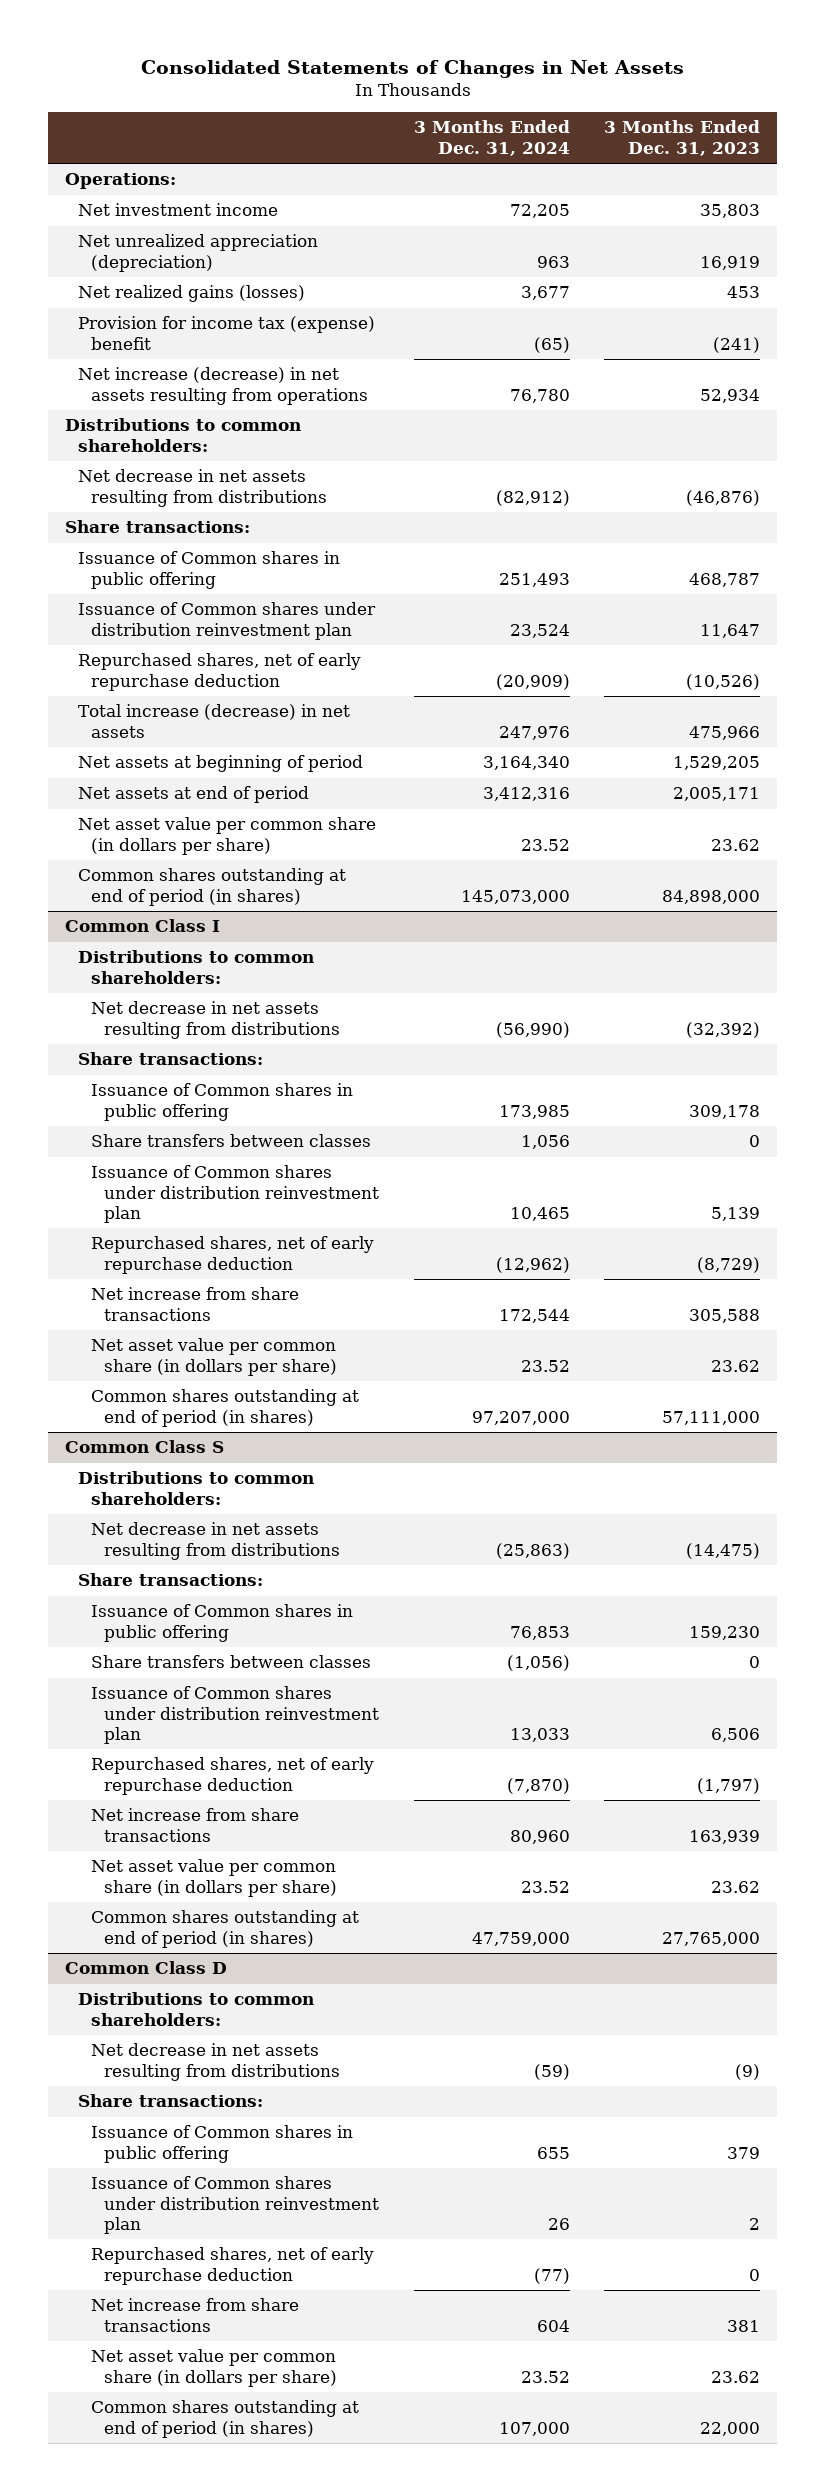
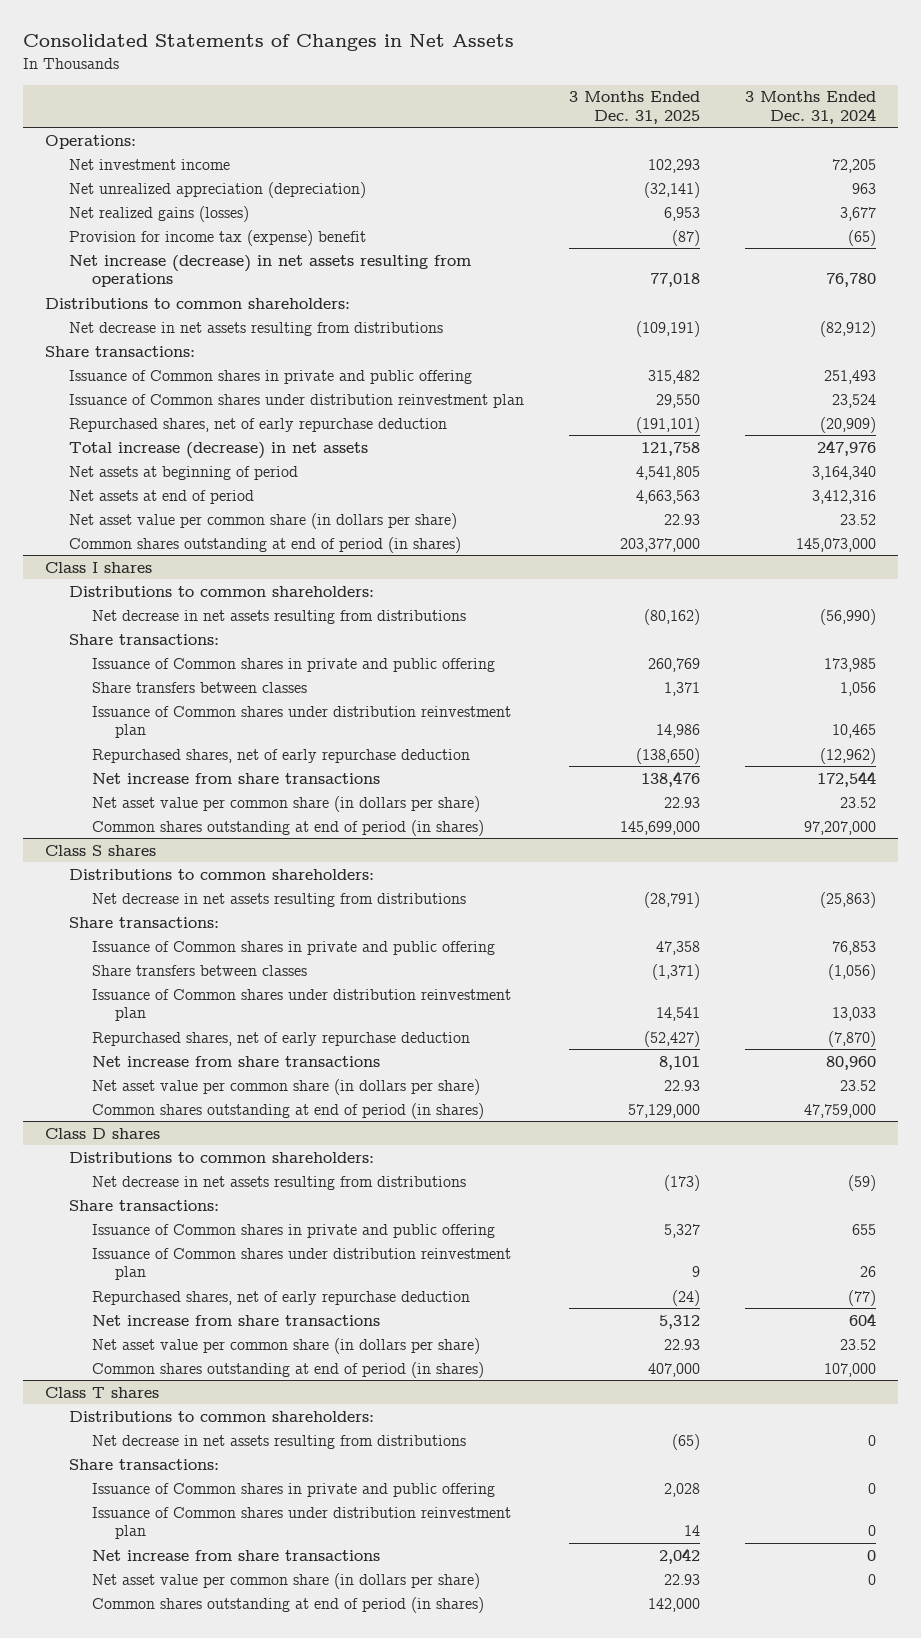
- | 3 Months Ended Dec. 31, 2024 | 3 Months Ended Dec. 31, 2023
+ | 3 Months Ended Dec. 31, 2025 | 3 Months Ended Dec. 31, 2024
- Issuance of Common shares in public offering | 251,493 | 468,787
+ Issuance of Common shares in private and public offering | 315,482 | 251,493
- Common Class I
+ Class I shares
- Issuance of Common shares in public offering | 173,985 | 309,178
+ Issuance of Common shares in private and public offering | 260,769 | 173,985
- Common Class S
+ Class S shares
- Issuance of Common shares in public offering | 76,853 | 159,230
+ Issuance of Common shares in private and public offering | 47,358 | 76,853
- Common Class D
+ Class D shares
- Issuance of Common shares in public offering | 655 | 379
+ Issuance of Common shares in private and public offering | 5,327 | 655
+ Class T shares
+ Distributions to common shareholders:
+ Net decrease in net assets resulting from distributions | (65) | 0
+ Share transactions:
+ Issuance of Common shares in private and public offering | 2,028 | 0
+ Issuance of Common shares under distribution reinvestment plan | 14 | 0
+ Net increase from share transactions | 2,042 | 0
+ Net asset value per common share (in dollars per share) | 22.93 | 0
+ Common shares outstanding at end of period (in shares) | 142,000 |

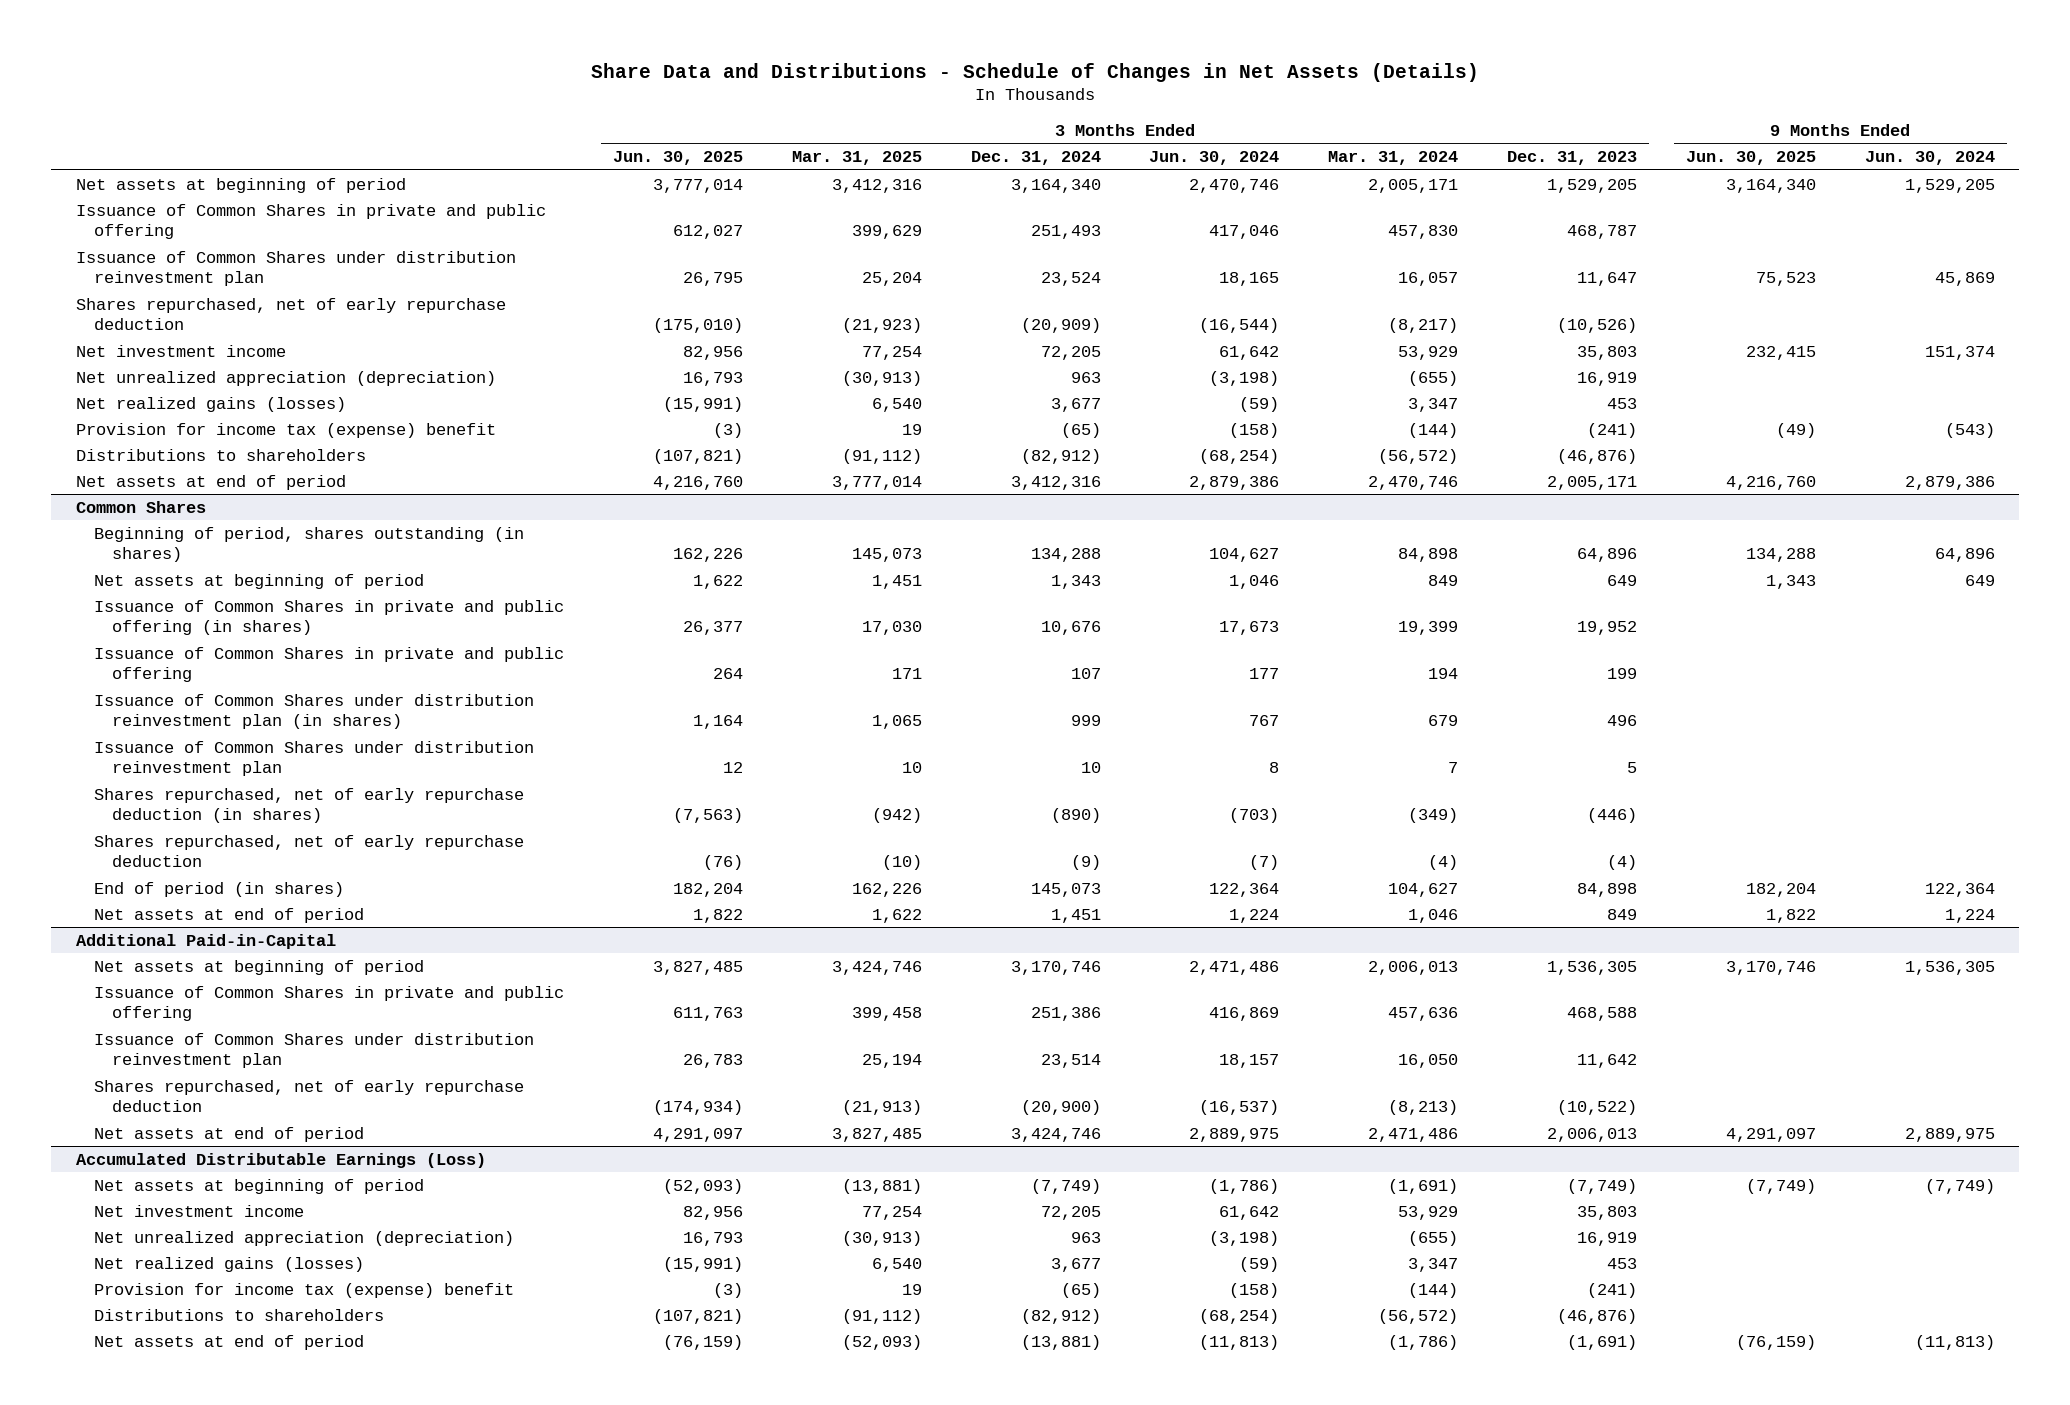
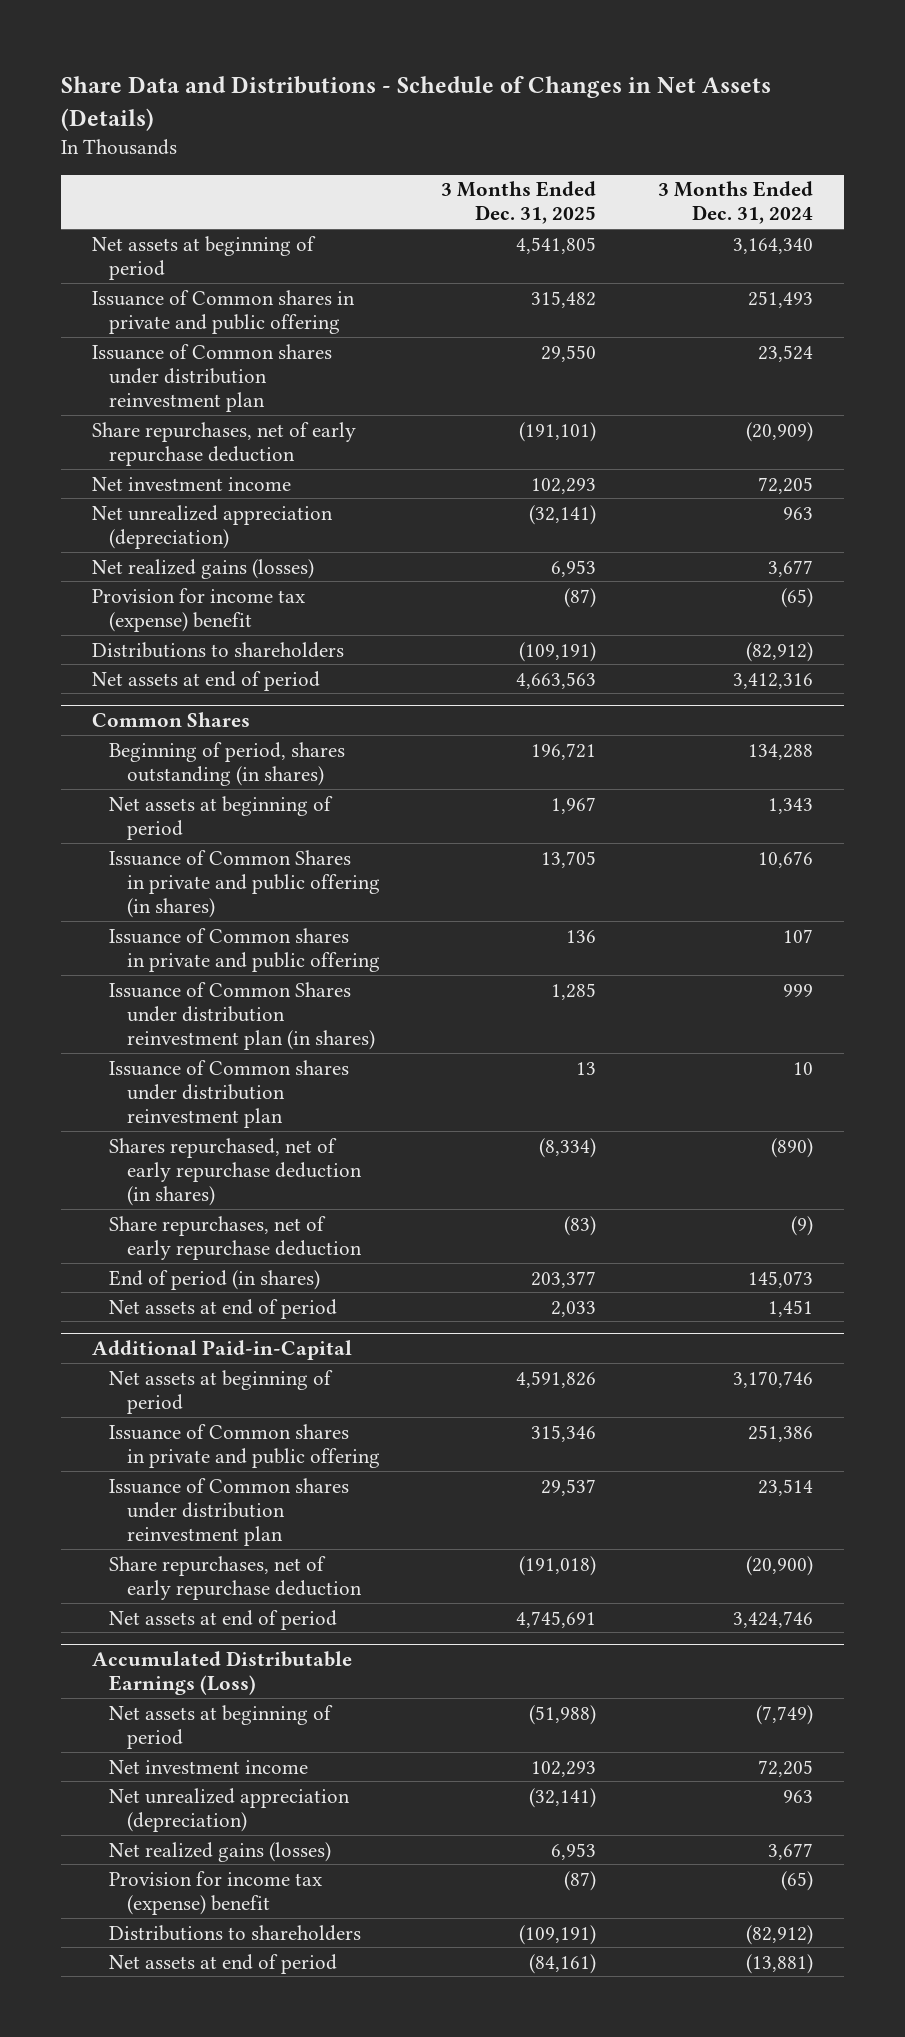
- | 3 Months Ended Jun. 30, 2025 | 3 Months Ended Mar. 31, 2025 | 3 Months Ended Dec. 31, 2024 | 3 Months Ended Jun. 30, 2024 | 3 Months Ended Mar. 31, 2024 | 3 Months Ended Dec. 31, 2023 | 9 Months Ended Jun. 30, 2025 | 9 Months Ended Jun. 30, 2024
+ | 3 Months Ended Dec. 31, 2025 | 3 Months Ended Dec. 31, 2024
- Issuance of Common Shares in private and public offering | 612,027 | 399,629 | 251,493 | 417,046 | 457,830 | 468,787 | |
- Issuance of Common Shares under distribution reinvestment plan | 26,795 | 25,204 | 23,524 | 18,165 | 16,057 | 11,647 | 75,523 | 45,869
- Shares repurchased, net of early repurchase deduction | (175,010) | (21,923) | (20,909) | (16,544) | (8,217) | (10,526) | |
+ Issuance of Common shares in private and public offering | 315,482 | 251,493
+ Issuance of Common shares under distribution reinvestment plan | 29,550 | 23,524
+ Share repurchases, net of early repurchase deduction | (191,101) | (20,909)
@ Common Shares
- Issuance of Common Shares in private and public offering | 264 | 171 | 107 | 177 | 194 | 199 | |
+ Issuance of Common shares in private and public offering | 136 | 107
- Issuance of Common Shares under distribution reinvestment plan | 12 | 10 | 10 | 8 | 7 | 5 | |
+ Issuance of Common shares under distribution reinvestment plan | 13 | 10
- Shares repurchased, net of early repurchase deduction | (76) | (10) | (9) | (7) | (4) | (4) | |
+ Share repurchases, net of early repurchase deduction | (83) | (9)
@ Additional Paid-in-Capital
- Issuance of Common Shares in private and public offering | 611,763 | 399,458 | 251,386 | 416,869 | 457,636 | 468,588 | |
- Issuance of Common Shares under distribution reinvestment plan | 26,783 | 25,194 | 23,514 | 18,157 | 16,050 | 11,642 | |
- Shares repurchased, net of early repurchase deduction | (174,934) | (21,913) | (20,900) | (16,537) | (8,213) | (10,522) | |
+ Issuance of Common shares in private and public offering | 315,346 | 251,386
+ Issuance of Common shares under distribution reinvestment plan | 29,537 | 23,514
+ Share repurchases, net of early repurchase deduction | (191,018) | (20,900)

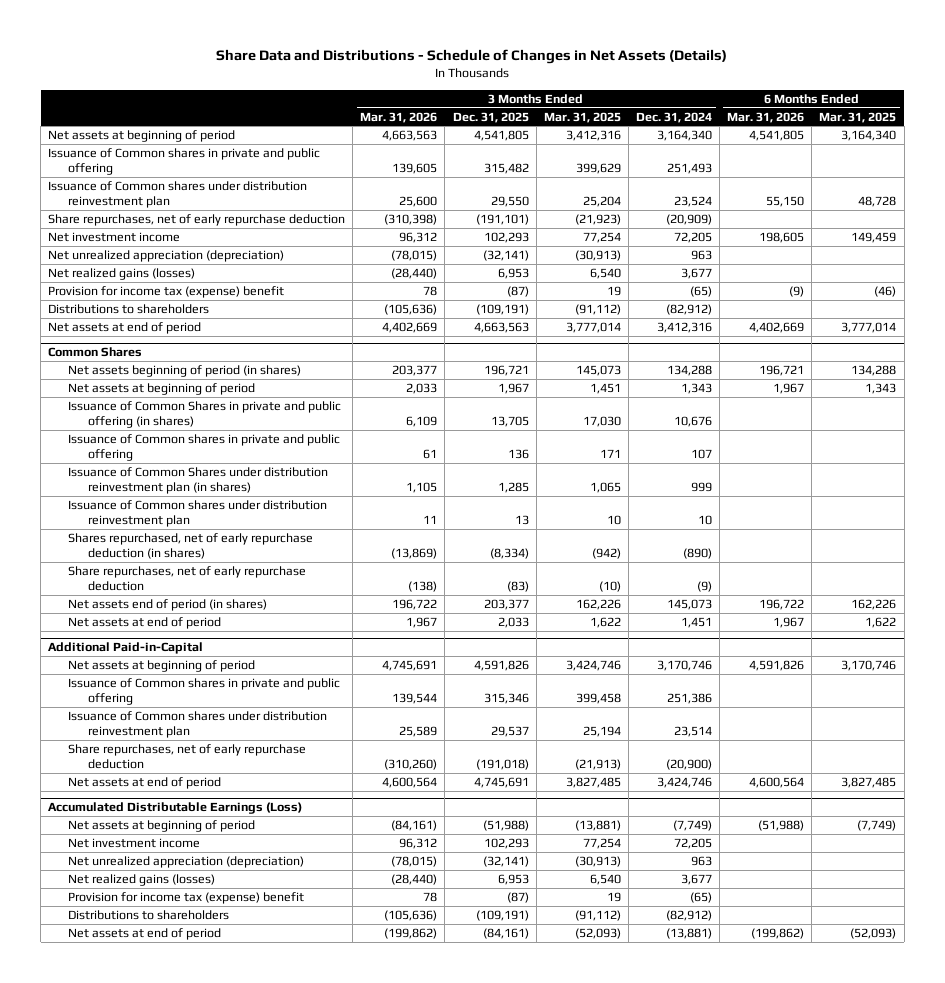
- | 3 Months Ended Dec. 31, 2025 | 3 Months Ended Dec. 31, 2024
+ | 3 Months Ended Mar. 31, 2026 | 3 Months Ended Dec. 31, 2025 | 3 Months Ended Mar. 31, 2025 | 3 Months Ended Dec. 31, 2024 | 6 Months Ended Mar. 31, 2026 | 6 Months Ended Mar. 31, 2025
@ Common Shares
- Beginning of period, shares outstanding (in shares) | 196,721 | 134,288
+ Net assets beginning of period (in shares) | 203,377 | 196,721 | 145,073 | 134,288 | 196,721 | 134,288
- End of period (in shares) | 203,377 | 145,073
+ Net assets end of period (in shares) | 196,722 | 203,377 | 162,226 | 145,073 | 196,722 | 162,226

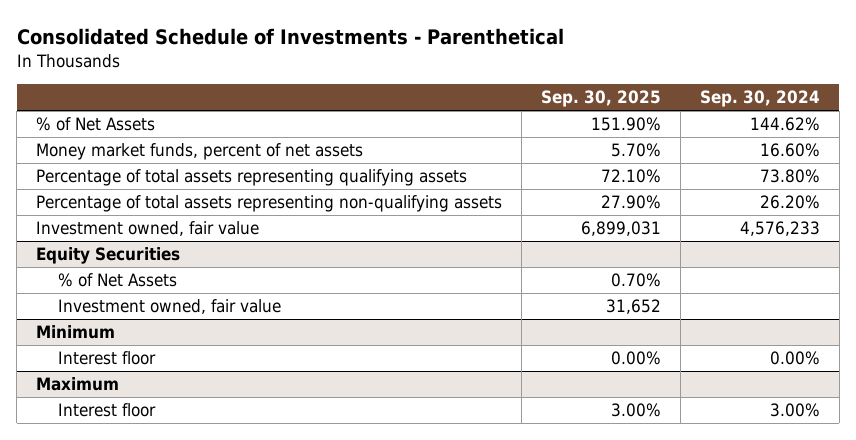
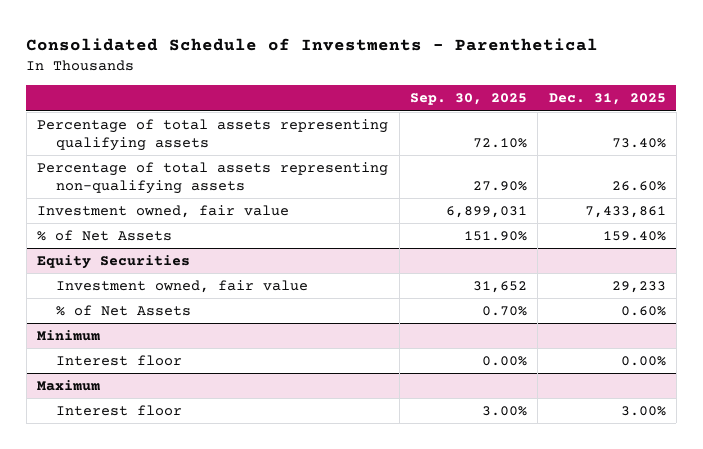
- | Sep. 30, 2025 | Sep. 30, 2024
+ | Sep. 30, 2025 | Dec. 31, 2025
- Money market funds, percent of net assets | 5.70% | 16.60%
moved down: % of Net Assets | 151.90% | 159.40%
@ Equity Securities
moved down: % of Net Assets | 0.70% | 0.60%

